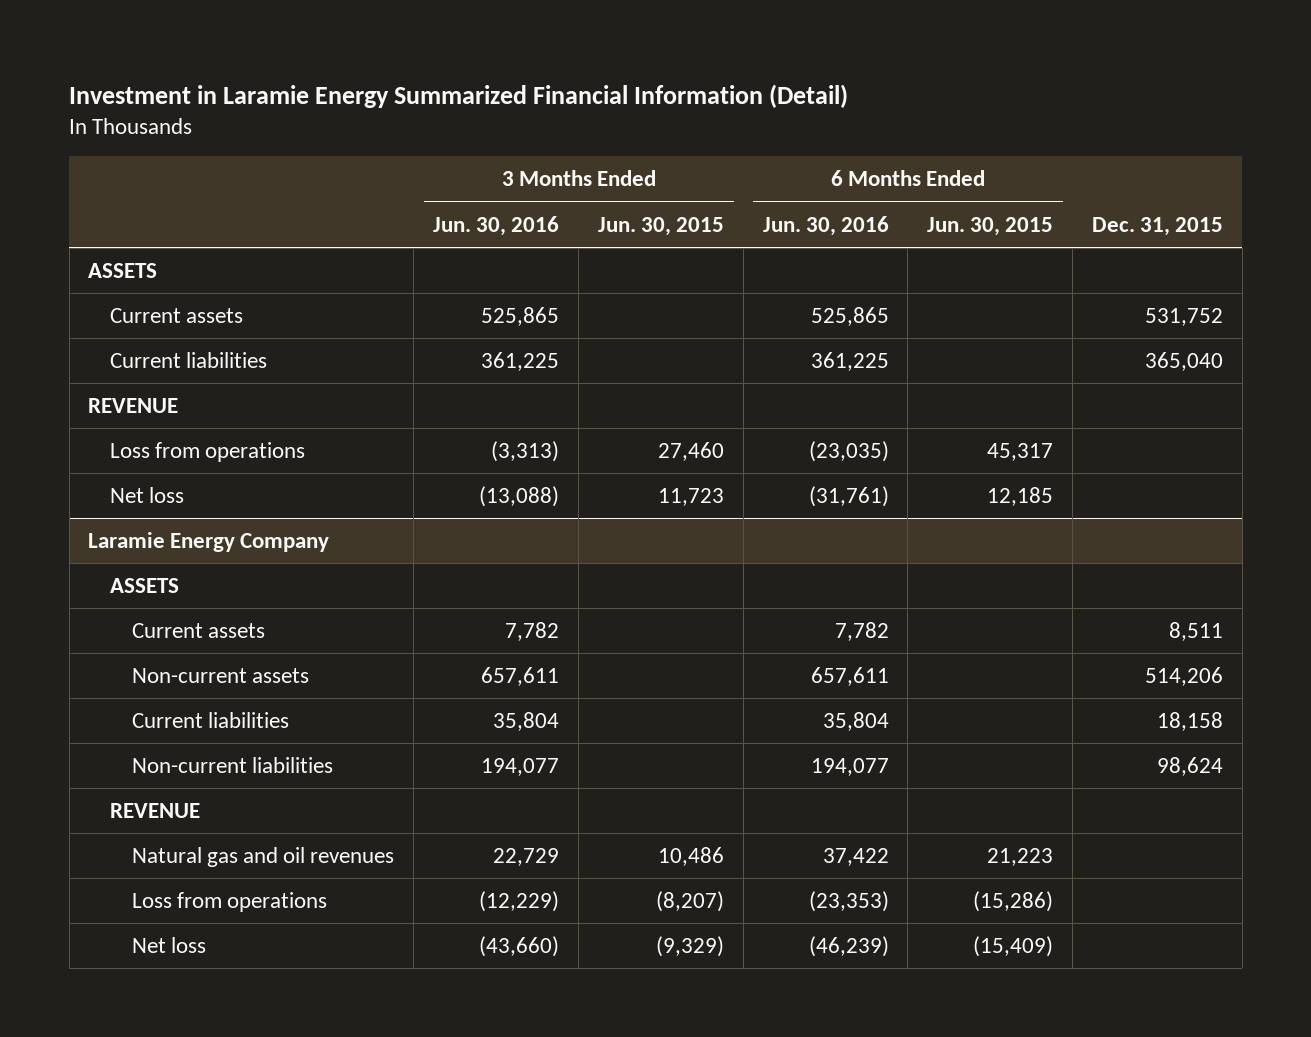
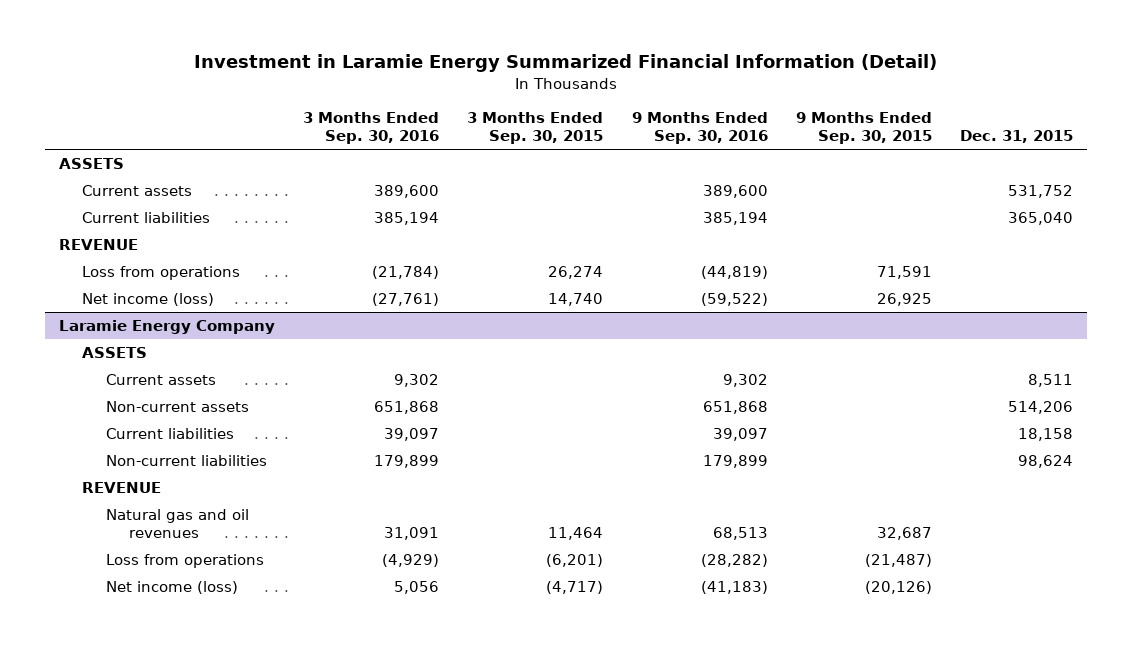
- | 3 Months Ended Jun. 30, 2016 | 3 Months Ended Jun. 30, 2015 | 6 Months Ended Jun. 30, 2016 | 6 Months Ended Jun. 30, 2015 | Dec. 31, 2015
+ | 3 Months Ended Sep. 30, 2016 | 3 Months Ended Sep. 30, 2015 | 9 Months Ended Sep. 30, 2016 | 9 Months Ended Sep. 30, 2015 | Dec. 31, 2015
- Net loss | (13,088) | 11,723 | (31,761) | 12,185 |
+ Net income (loss) | (27,761) | 14,740 | (59,522) | 26,925 |
@ Laramie Energy Company
- Net loss | (43,660) | (9,329) | (46,239) | (15,409) |
+ Net income (loss) | 5,056 | (4,717) | (41,183) | (20,126) |

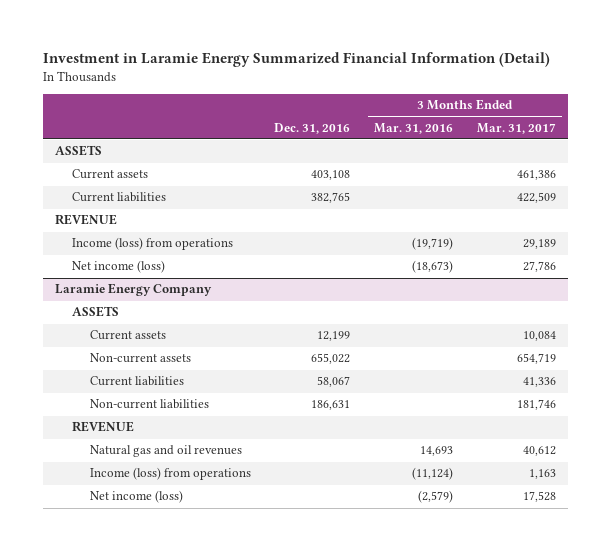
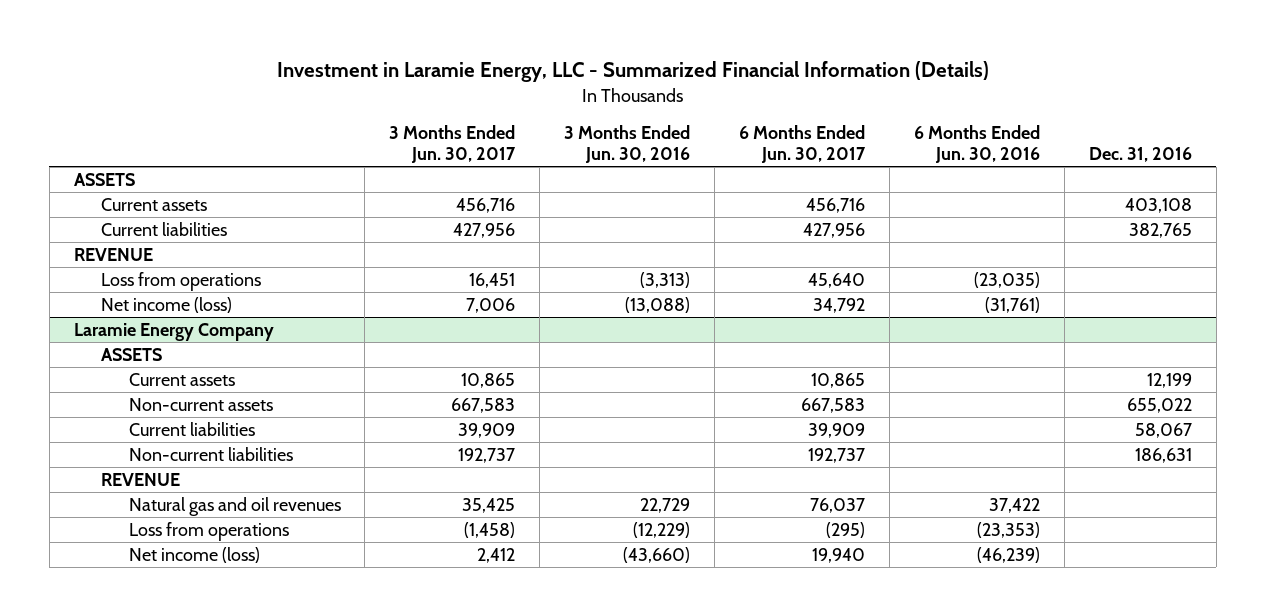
- Investment in Laramie Energy Summarized Financial Information (Detail)
+ Investment in Laramie Energy, LLC - Summarized Financial Information (Details)
- | Dec. 31, 2016 | 3 Months Ended Mar. 31, 2016 | 3 Months Ended Mar. 31, 2017
+ | 3 Months Ended Jun. 30, 2017 | 3 Months Ended Jun. 30, 2016 | 6 Months Ended Jun. 30, 2017 | 6 Months Ended Jun. 30, 2016 | Dec. 31, 2016
- Income (loss) from operations | | (19,719) | 29,189
+ Loss from operations | 16,451 | (3,313) | 45,640 | (23,035) |
@ Laramie Energy Company
- Income (loss) from operations | | (11,124) | 1,163
+ Loss from operations | (1,458) | (12,229) | (295) | (23,353) |

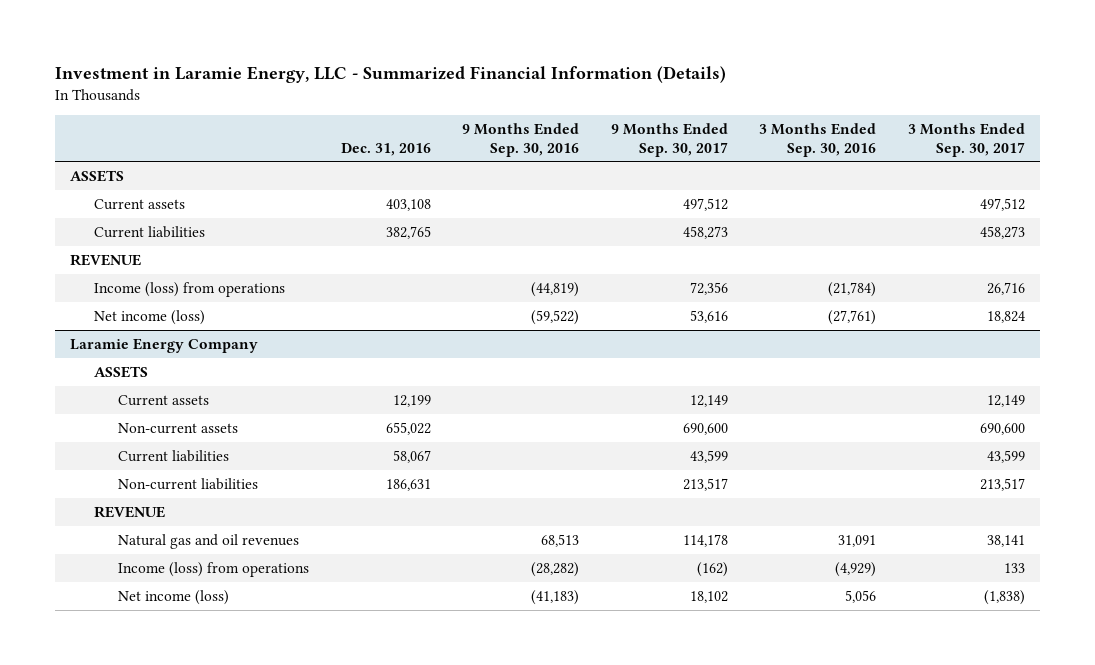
- | 3 Months Ended Jun. 30, 2017 | 3 Months Ended Jun. 30, 2016 | 6 Months Ended Jun. 30, 2017 | 6 Months Ended Jun. 30, 2016 | Dec. 31, 2016
+ | Dec. 31, 2016 | 9 Months Ended Sep. 30, 2016 | 9 Months Ended Sep. 30, 2017 | 3 Months Ended Sep. 30, 2016 | 3 Months Ended Sep. 30, 2017
- Loss from operations | 16,451 | (3,313) | 45,640 | (23,035) |
+ Income (loss) from operations | | (44,819) | 72,356 | (21,784) | 26,716
@ Laramie Energy Company
- Loss from operations | (1,458) | (12,229) | (295) | (23,353) |
+ Income (loss) from operations | | (28,282) | (162) | (4,929) | 133

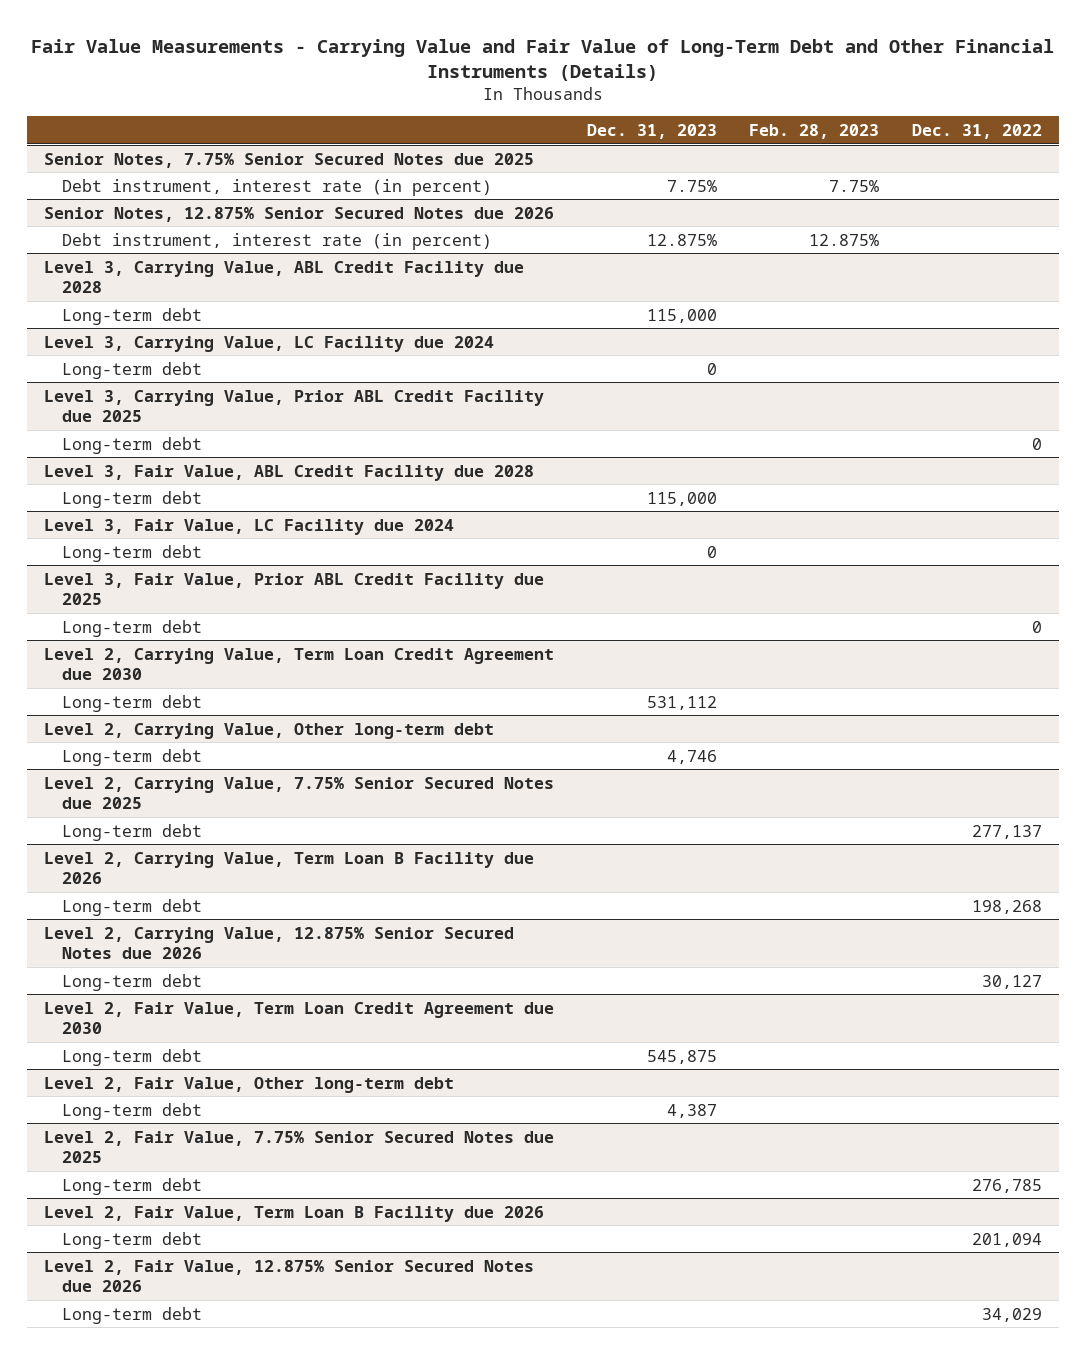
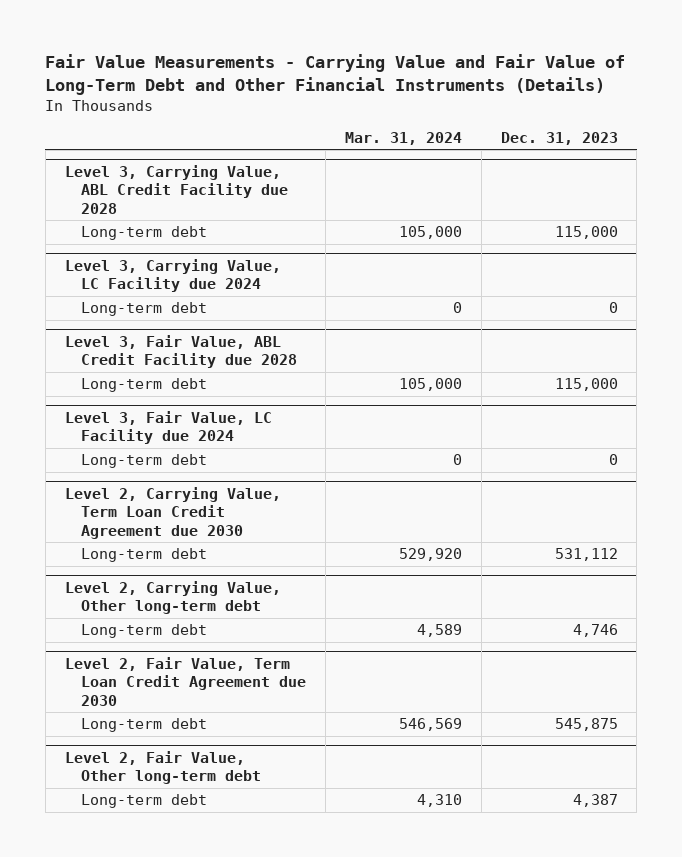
- | Dec. 31, 2023 | Feb. 28, 2023 | Dec. 31, 2022
+ | Mar. 31, 2024 | Dec. 31, 2023
- Senior Notes, 7.75% Senior Secured Notes due 2025
- Debt instrument, interest rate (in percent) | 7.75% | 7.75% |
- Senior Notes, 12.875% Senior Secured Notes due 2026
- Debt instrument, interest rate (in percent) | 12.875% | 12.875% |
- Level 3, Carrying Value, Prior ABL Credit Facility due 2025
- Long-term debt | | | 0
- Level 3, Fair Value, Prior ABL Credit Facility due 2025
- Long-term debt | | | 0
- Level 2, Carrying Value, 7.75% Senior Secured Notes due 2025
- Long-term debt | | | 277,137
- Level 2, Carrying Value, Term Loan B Facility due 2026
- Long-term debt | | | 198,268
- Level 2, Carrying Value, 12.875% Senior Secured Notes due 2026
- Long-term debt | | | 30,127
- Level 2, Fair Value, 7.75% Senior Secured Notes due 2025
- Long-term debt | | | 276,785
- Level 2, Fair Value, Term Loan B Facility due 2026
- Long-term debt | | | 201,094
- Level 2, Fair Value, 12.875% Senior Secured Notes due 2026
- Long-term debt | | | 34,029

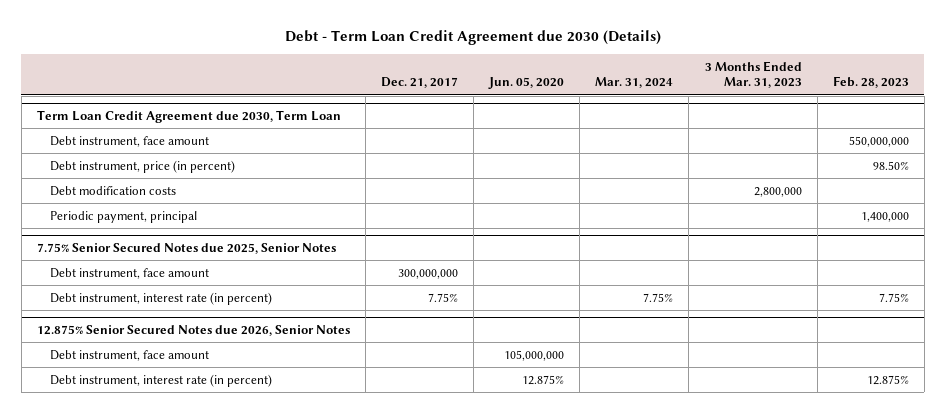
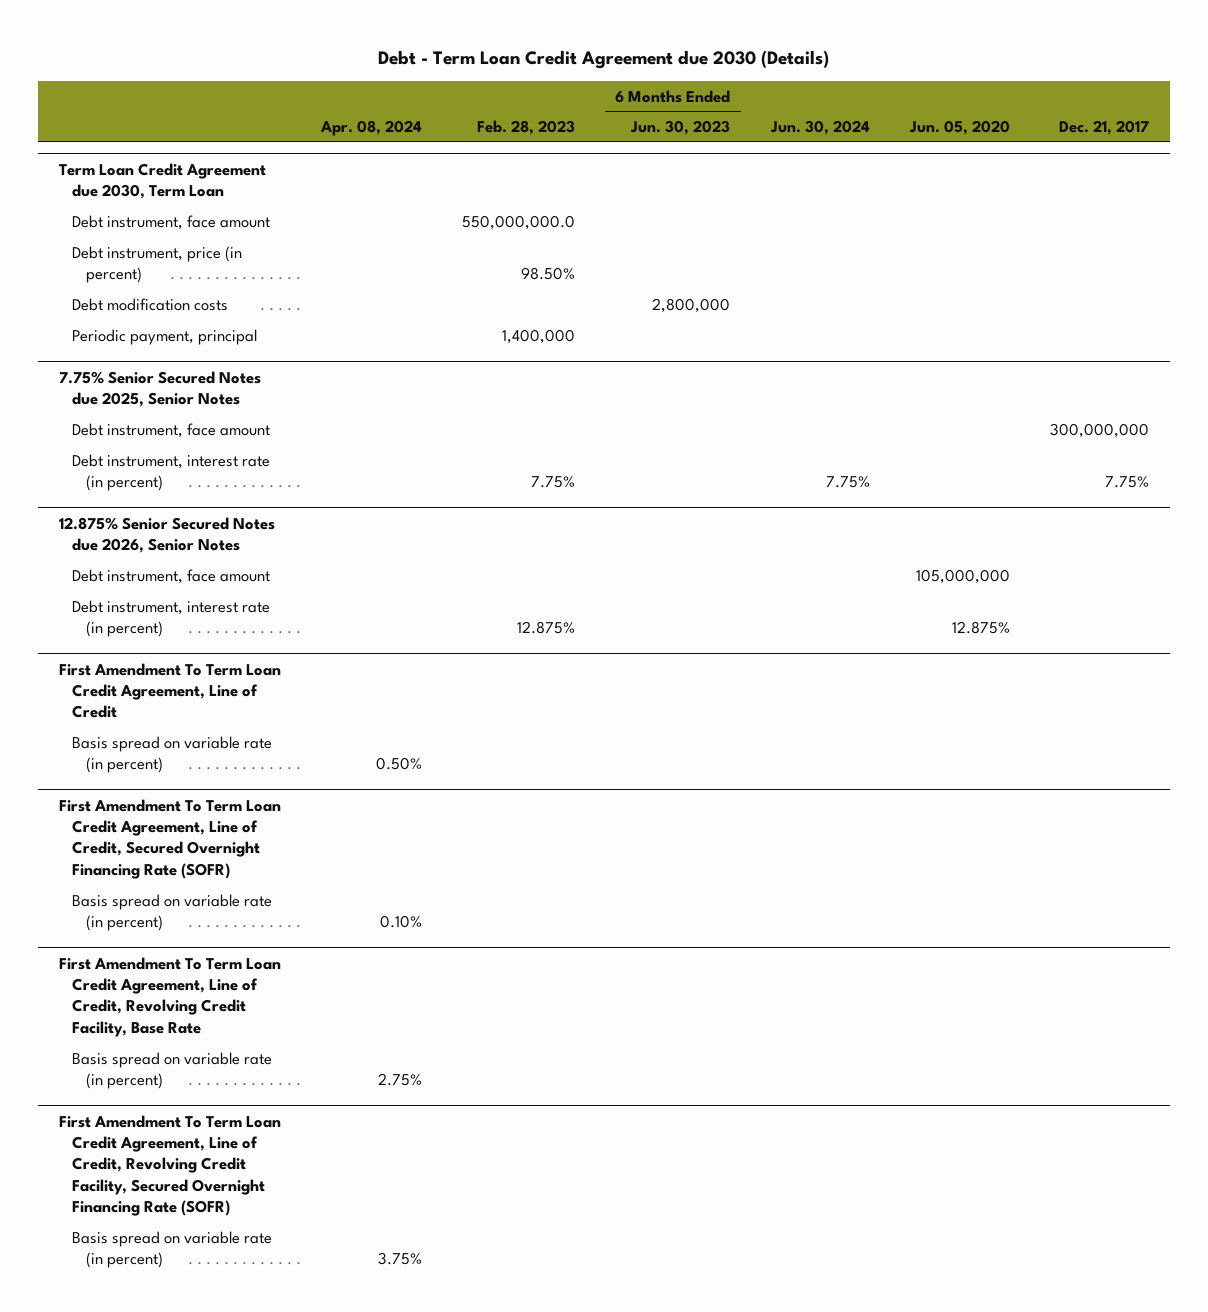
- | Dec. 21, 2017 | Jun. 05, 2020 | Mar. 31, 2024 | 3 Months Ended Mar. 31, 2023 | Feb. 28, 2023
+ | Apr. 08, 2024 | Feb. 28, 2023 | 6 Months Ended Jun. 30, 2023 | Jun. 30, 2024 | Jun. 05, 2020 | Dec. 21, 2017
@ Term Loan Credit Agreement due 2030, Term Loan
- Debt instrument, face amount | | | | | 550,000,000
+ Debt instrument, face amount | | 550,000,000.0 | | | |
+ First Amendment To Term Loan Credit Agreement, Line of Credit
+ Basis spread on variable rate (in percent) | 0.50% | | | | |
+ First Amendment To Term Loan Credit Agreement, Line of Credit, Secured Overnight Financing Rate (SOFR)
+ Basis spread on variable rate (in percent) | 0.10% | | | | |
+ First Amendment To Term Loan Credit Agreement, Line of Credit, Revolving Credit Facility, Base Rate
+ Basis spread on variable rate (in percent) | 2.75% | | | | |
+ First Amendment To Term Loan Credit Agreement, Line of Credit, Revolving Credit Facility, Secured Overnight Financing Rate (SOFR)
+ Basis spread on variable rate (in percent) | 3.75% | | | | |

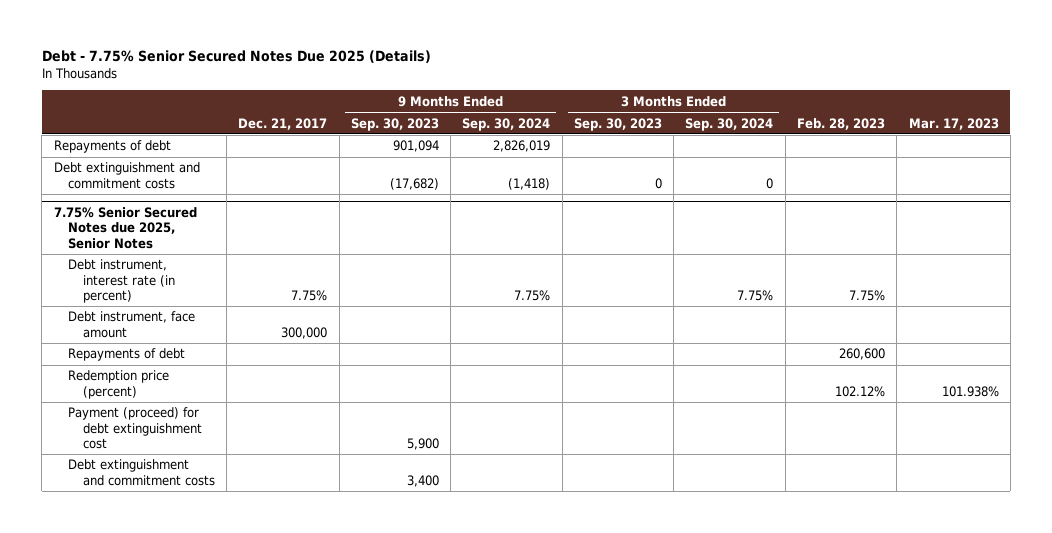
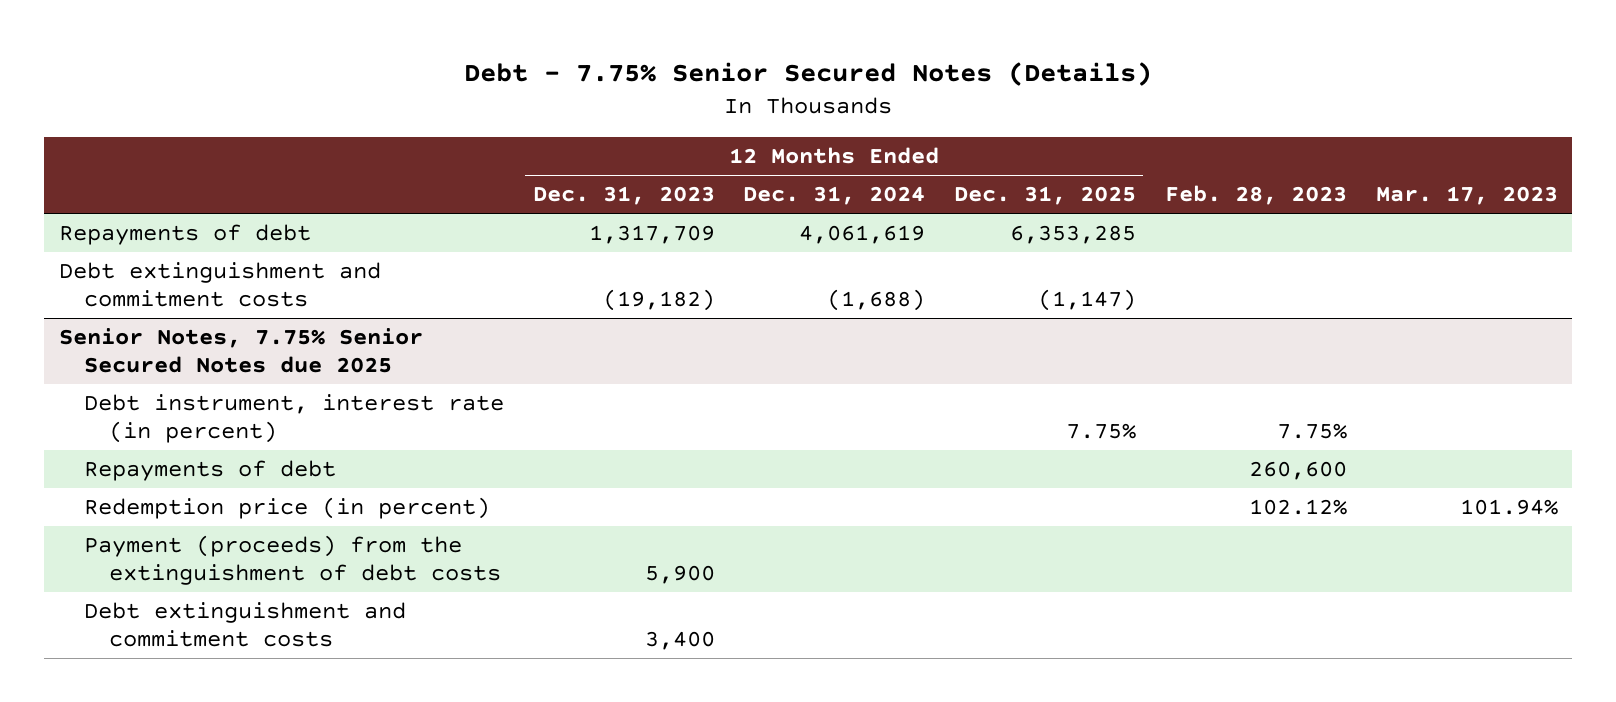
- Debt - 7.75% Senior Secured Notes Due 2025 (Details)
+ Debt - 7.75% Senior Secured Notes (Details)
- | Dec. 21, 2017 | 9 Months Ended Sep. 30, 2023 | 9 Months Ended Sep. 30, 2024 | 3 Months Ended Sep. 30, 2023 | 3 Months Ended Sep. 30, 2024 | Feb. 28, 2023 | Mar. 17, 2023
+ | 12 Months Ended Dec. 31, 2023 | 12 Months Ended Dec. 31, 2024 | 12 Months Ended Dec. 31, 2025 | Feb. 28, 2023 | Mar. 17, 2023
- 7.75% Senior Secured Notes due 2025, Senior Notes
+ Senior Notes, 7.75% Senior Secured Notes due 2025
- Debt instrument, face amount | 300,000 | | | | | |
- Redemption price (percent) | | | | | | 102.12% | 101.938%
- Payment (proceed) for debt extinguishment cost | | 5,900 | | | | |
+ Redemption price (in percent) | | | | 102.12% | 101.94%
+ Payment (proceeds) from the extinguishment of debt costs | 5,900 | | | |

